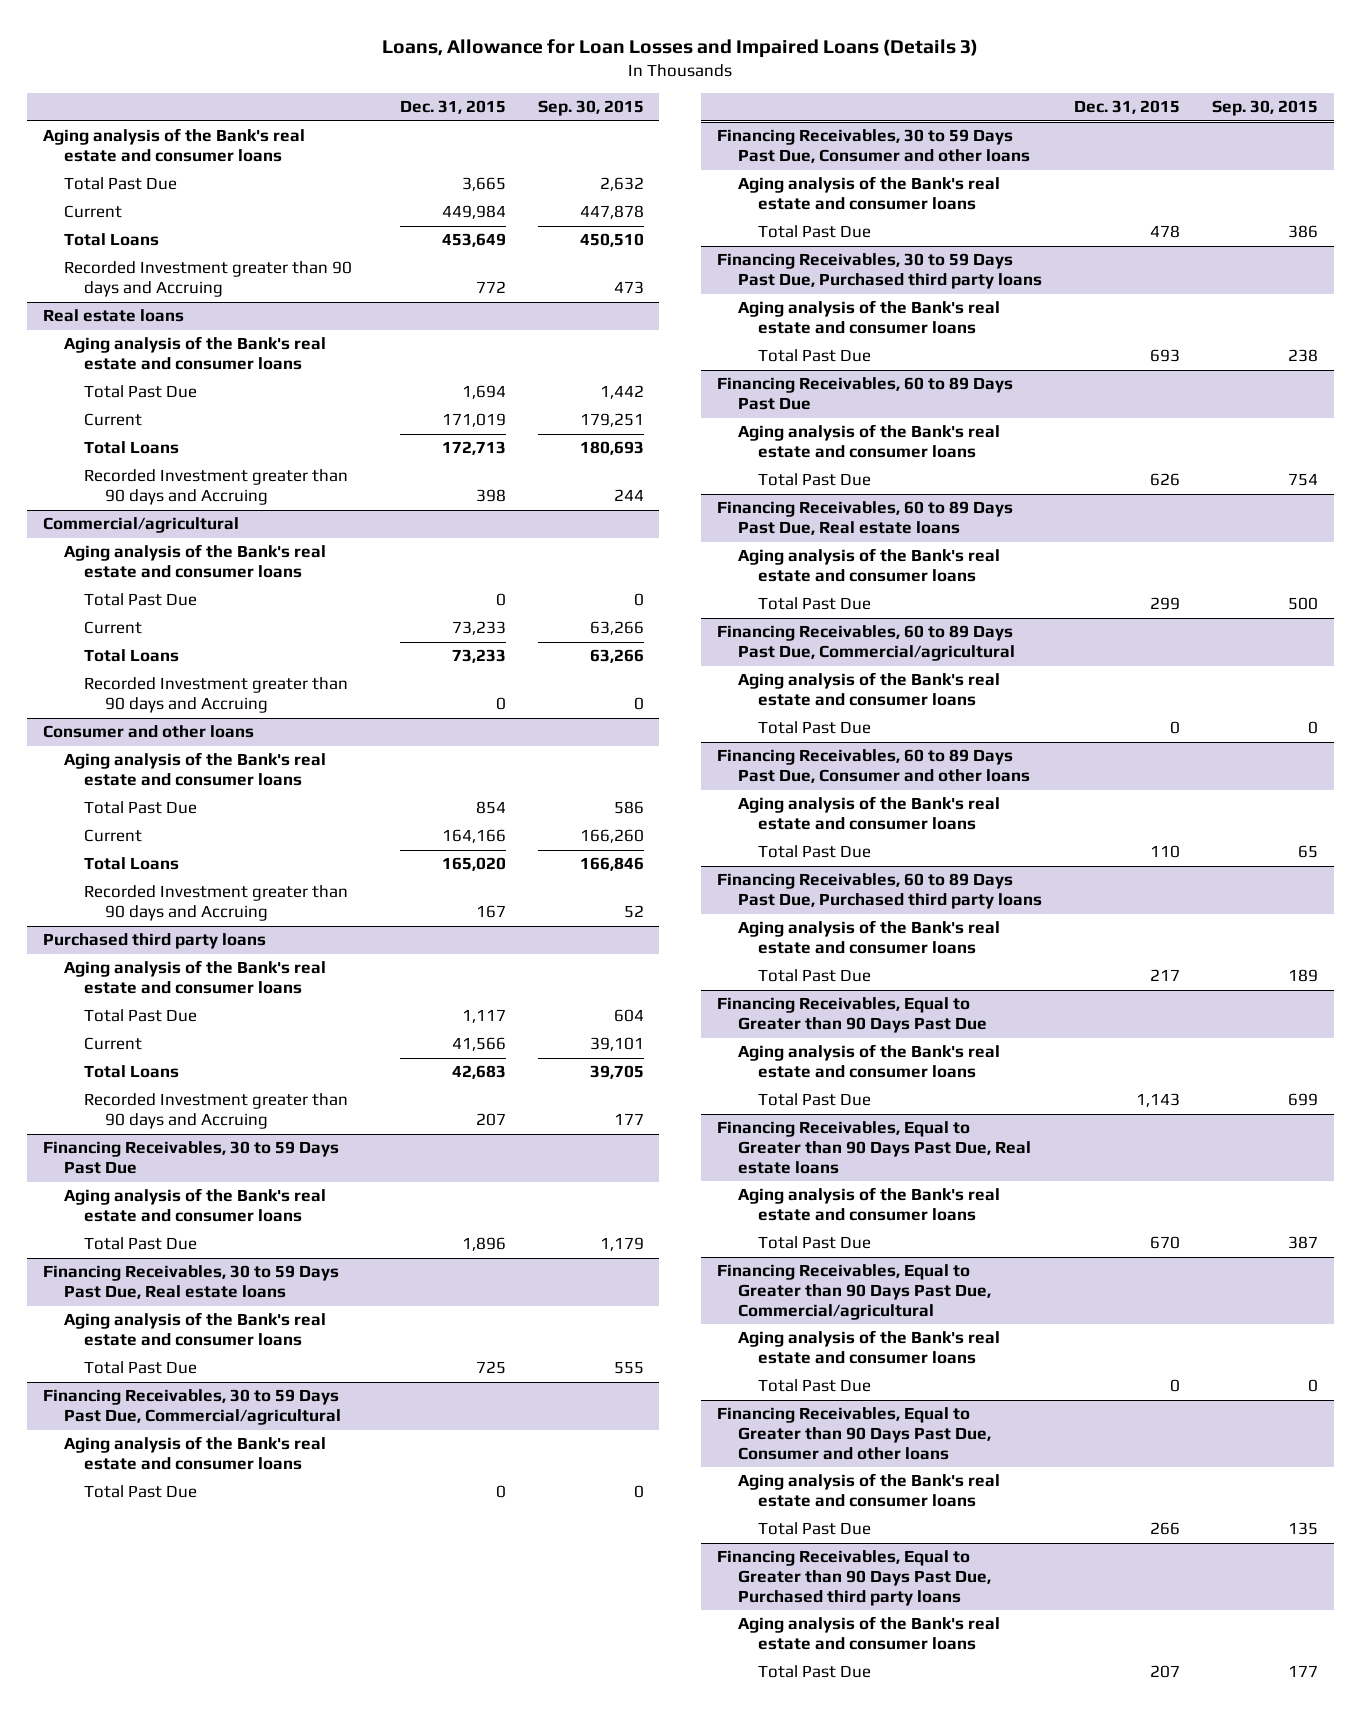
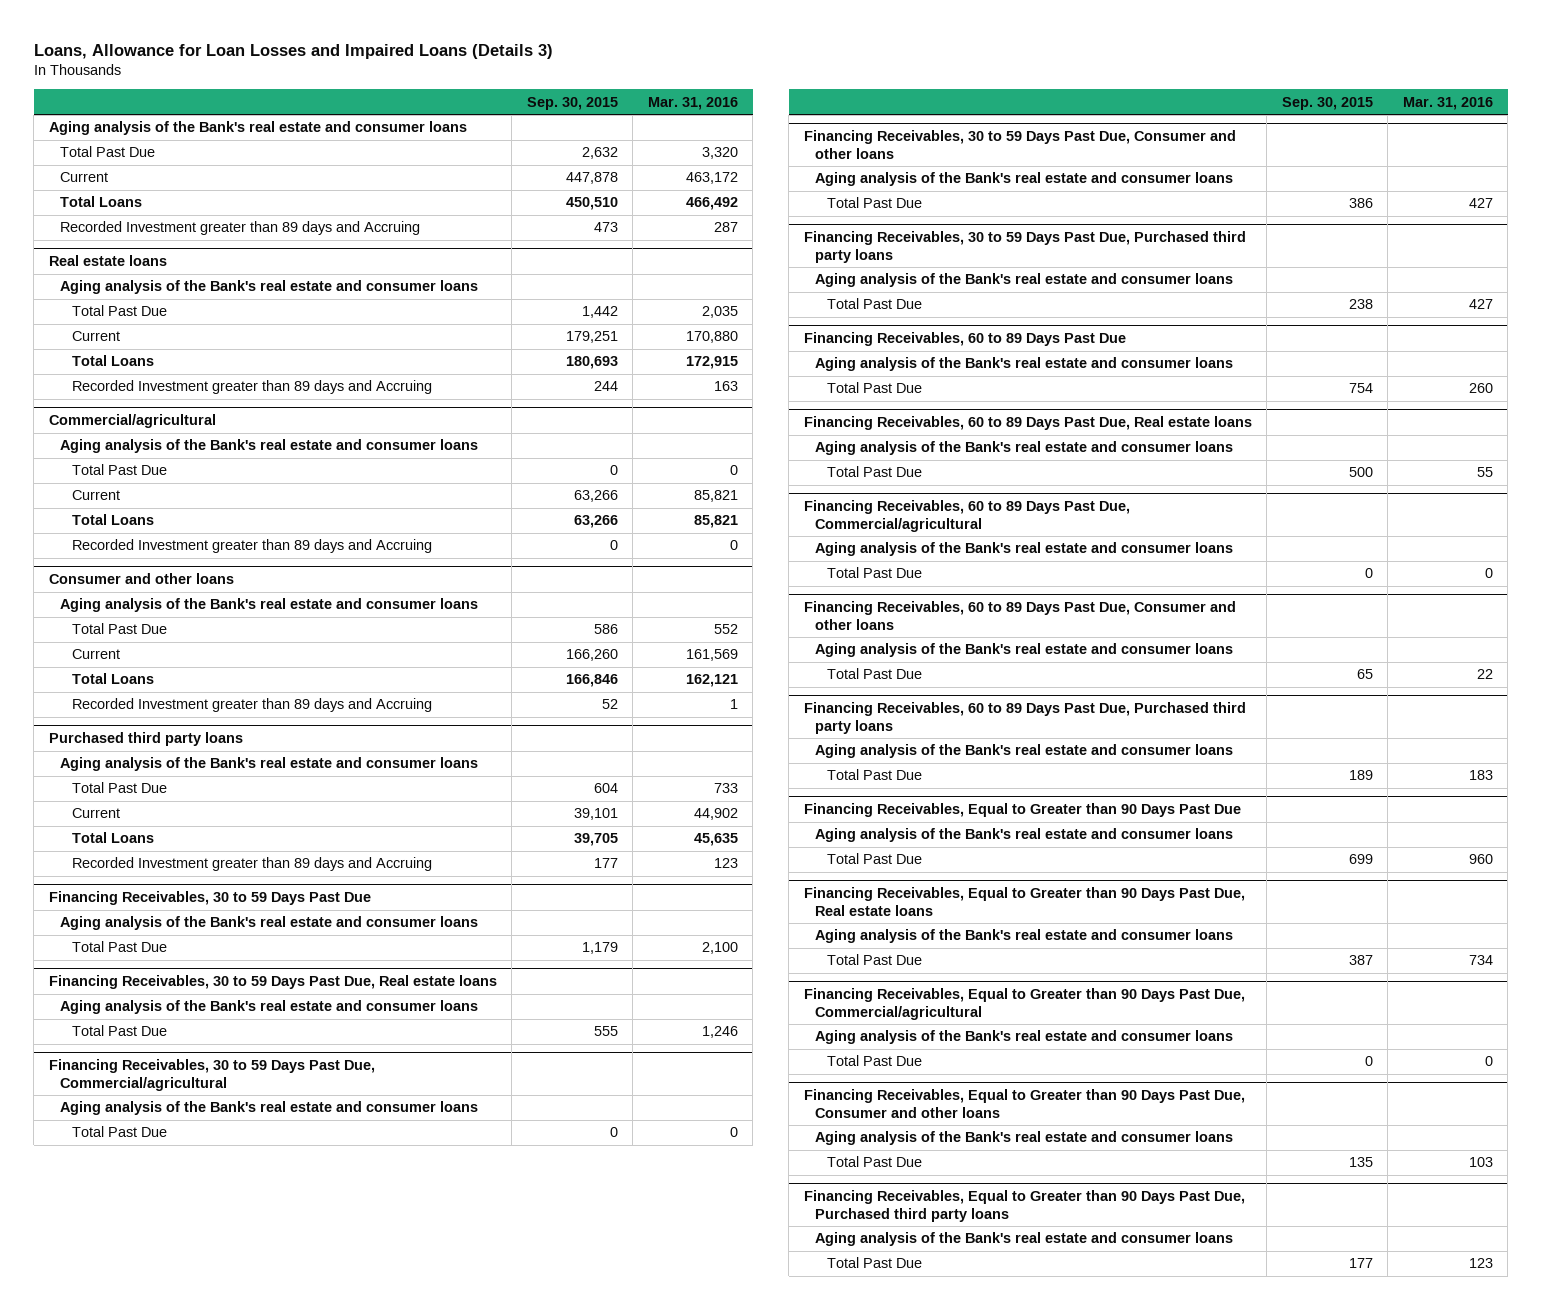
- | Dec. 31, 2015 | Sep. 30, 2015
+ | Sep. 30, 2015 | Mar. 31, 2016
- Recorded Investment greater than 90 days and Accruing | 772 | 473
+ Recorded Investment greater than 89 days and Accruing | 473 | 287
@ Real estate loans
- Recorded Investment greater than 90 days and Accruing | 398 | 244
+ Recorded Investment greater than 89 days and Accruing | 244 | 163
@ Commercial/agricultural
- Recorded Investment greater than 90 days and Accruing | 0 | 0
+ Recorded Investment greater than 89 days and Accruing | 0 | 0
@ Consumer and other loans
- Recorded Investment greater than 90 days and Accruing | 167 | 52
+ Recorded Investment greater than 89 days and Accruing | 52 | 1
@ Purchased third party loans
- Recorded Investment greater than 90 days and Accruing | 207 | 177
+ Recorded Investment greater than 89 days and Accruing | 177 | 123

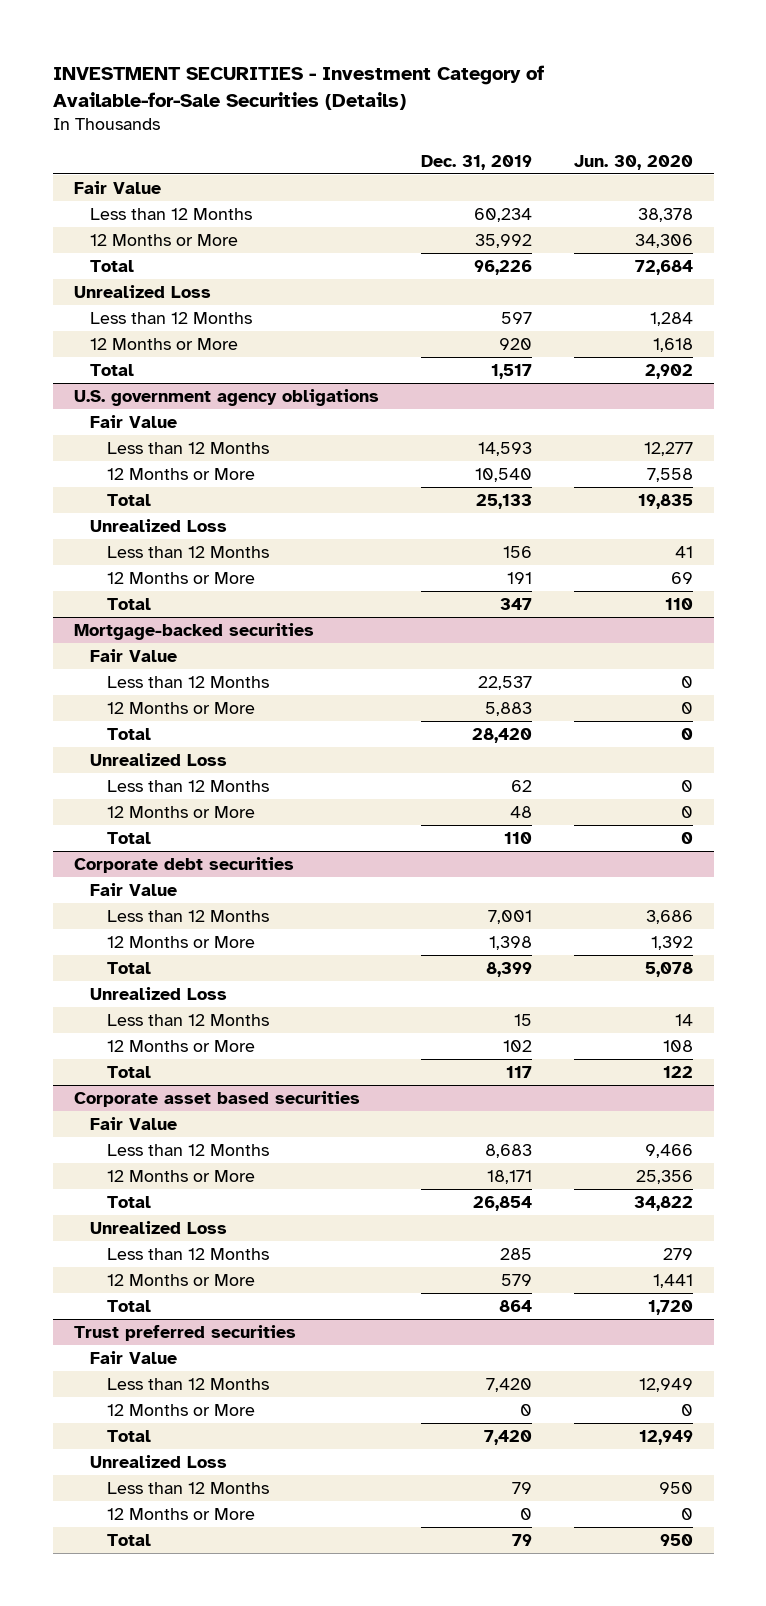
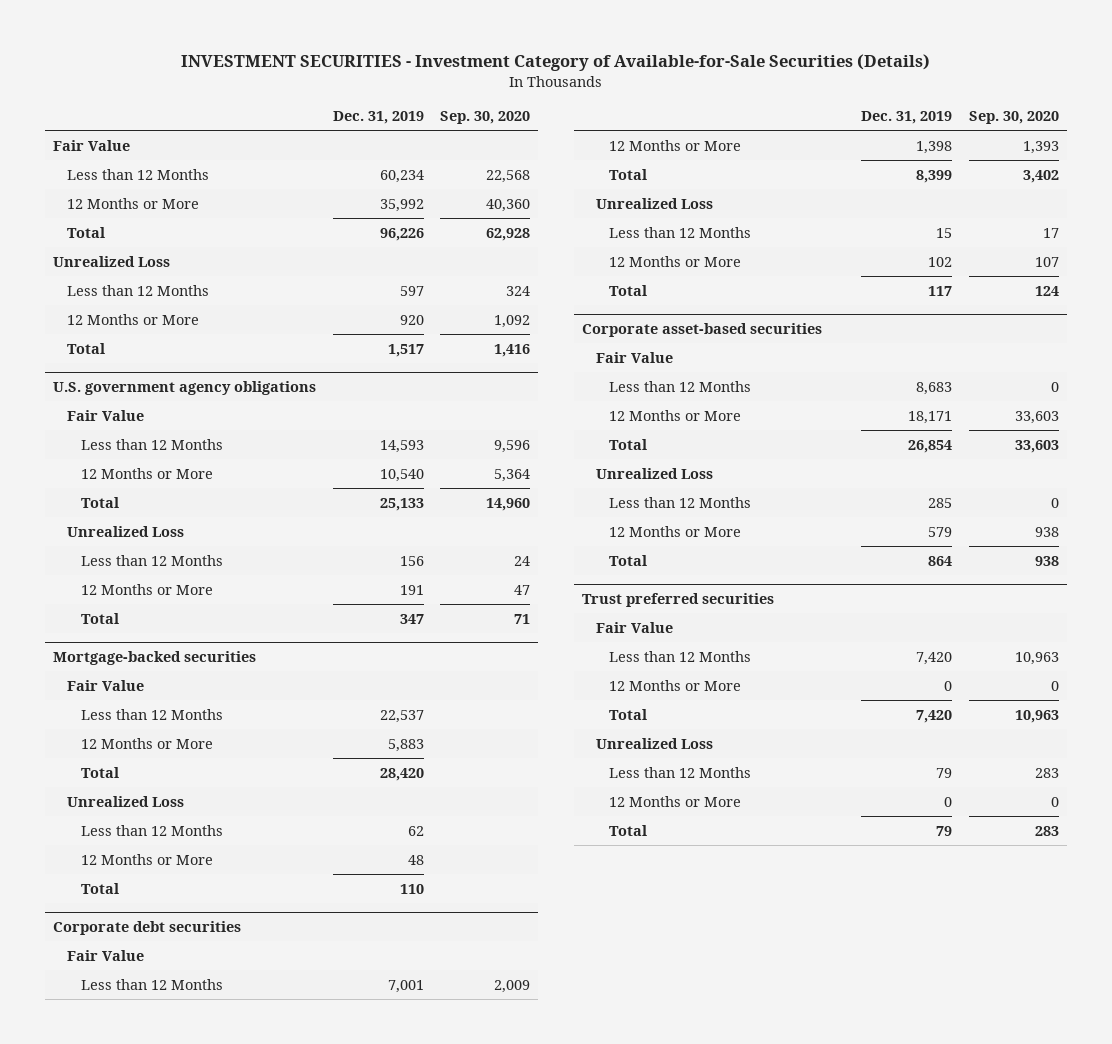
- | Dec. 31, 2019 | Jun. 30, 2020
+ | Dec. 31, 2019 | Sep. 30, 2020
- Corporate asset based securities
+ Corporate asset-based securities

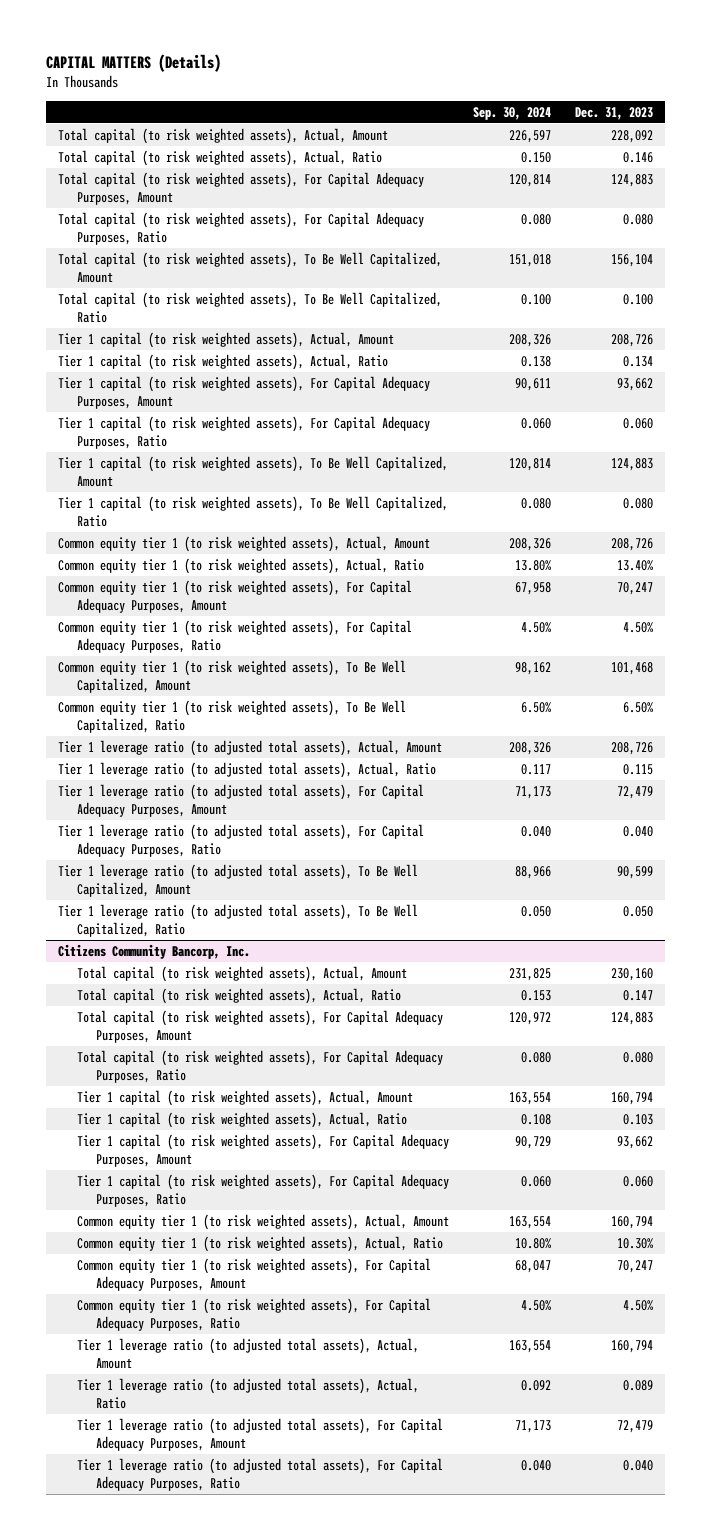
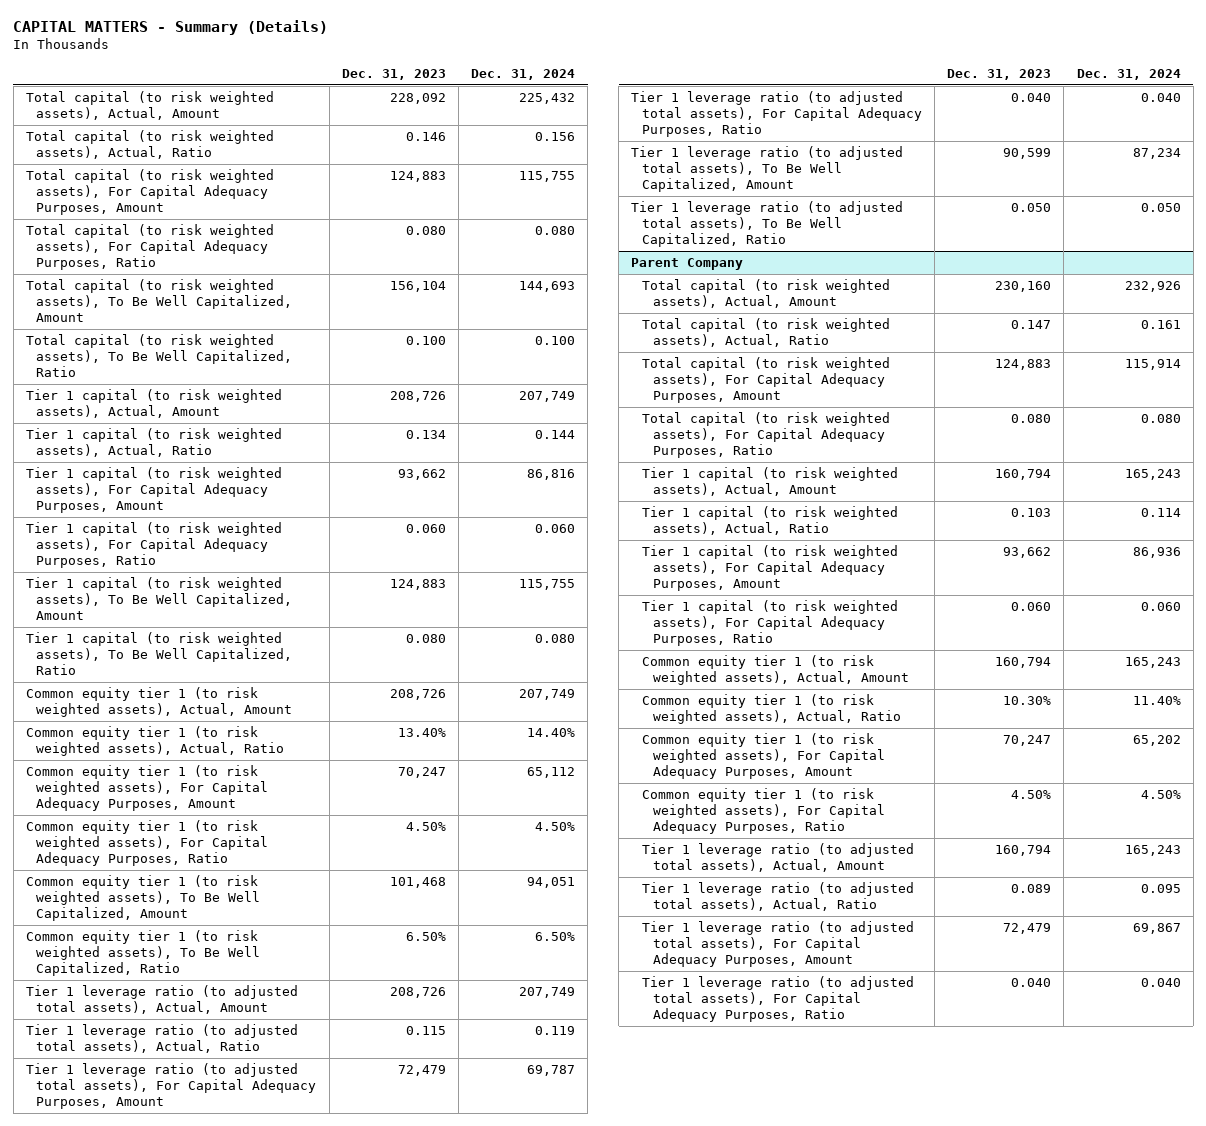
- CAPITAL MATTERS (Details)
+ CAPITAL MATTERS - Summary (Details)
- | Sep. 30, 2024 | Dec. 31, 2023
+ | Dec. 31, 2023 | Dec. 31, 2024
- Citizens Community Bancorp, Inc.
+ Parent Company

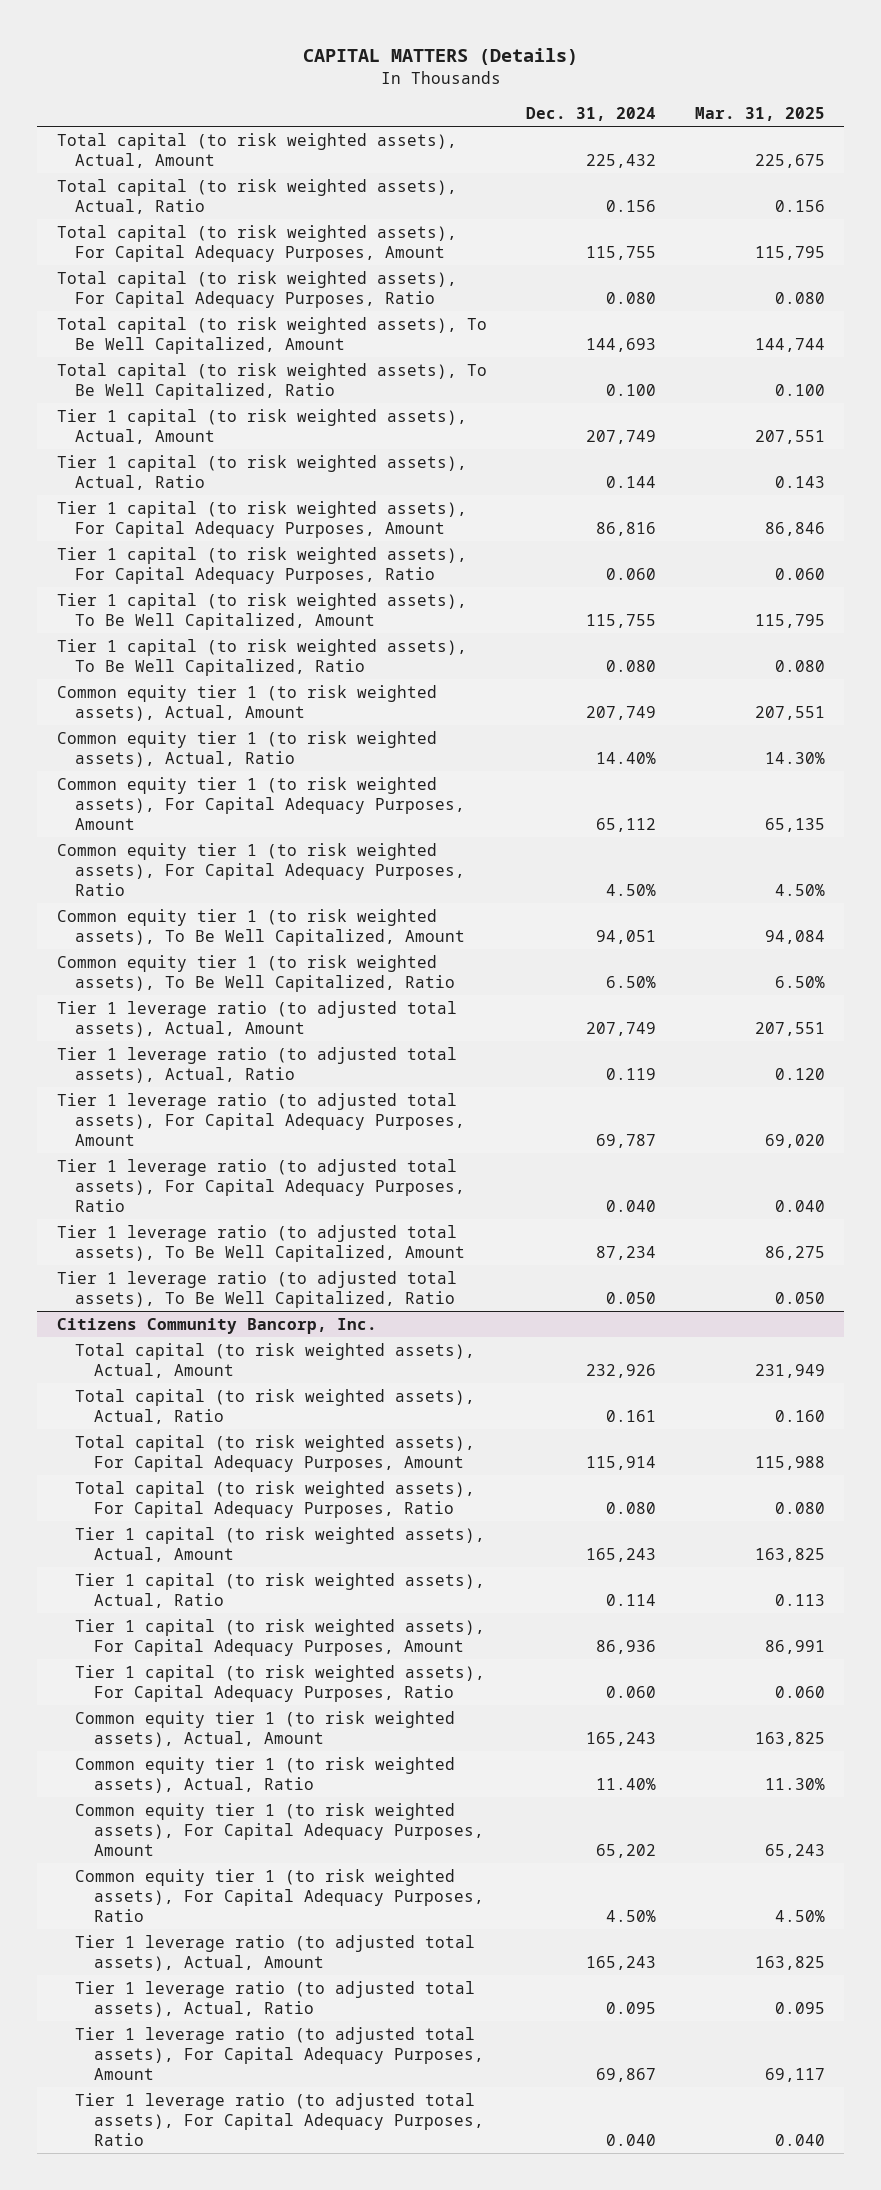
- CAPITAL MATTERS - Summary (Details)
+ CAPITAL MATTERS (Details)
- | Dec. 31, 2023 | Dec. 31, 2024
+ | Dec. 31, 2024 | Mar. 31, 2025
- Parent Company
+ Citizens Community Bancorp, Inc.

